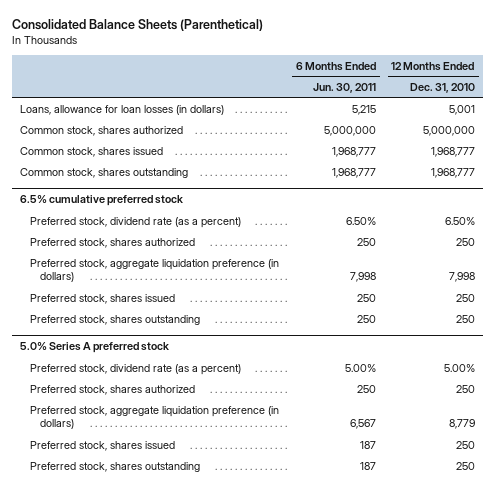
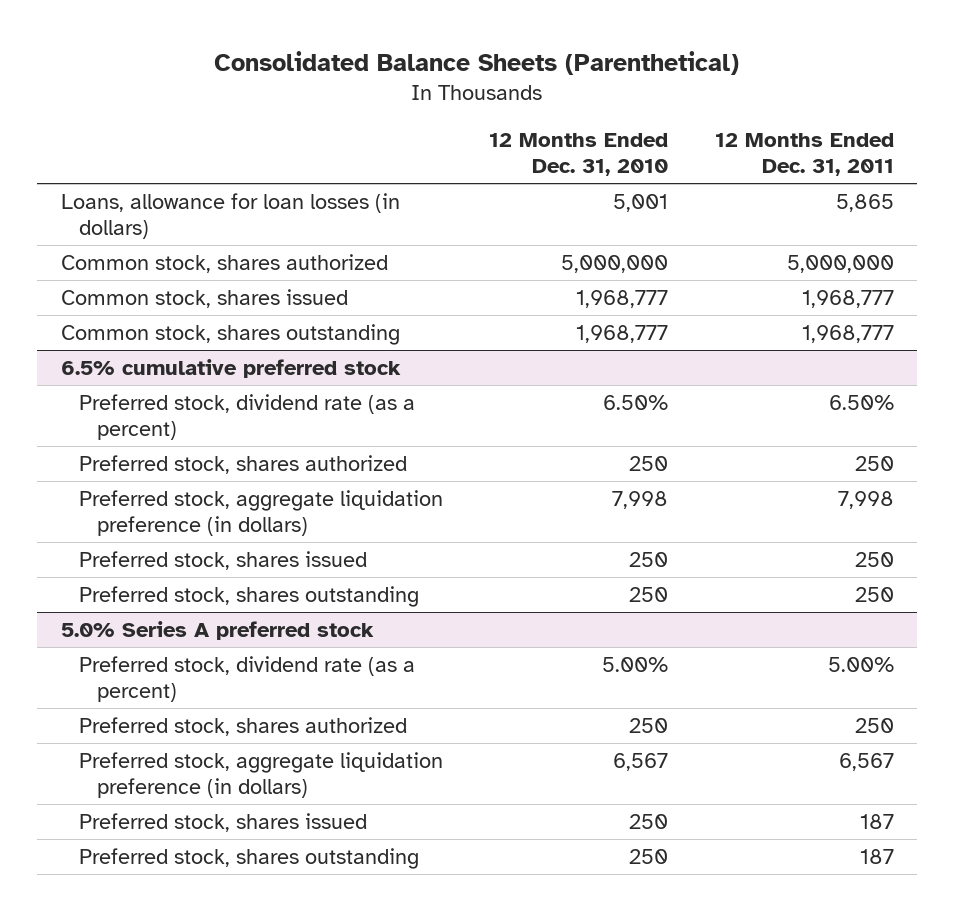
- | 6 Months Ended Jun. 30, 2011 | 12 Months Ended Dec. 31, 2010
+ | 12 Months Ended Dec. 31, 2010 | 12 Months Ended Dec. 31, 2011
@ 5.0% Series A preferred stock
- Preferred stock, aggregate liquidation preference (in dollars) | 6,567 | 8,779
+ Preferred stock, aggregate liquidation preference (in dollars) | 6,567 | 6,567

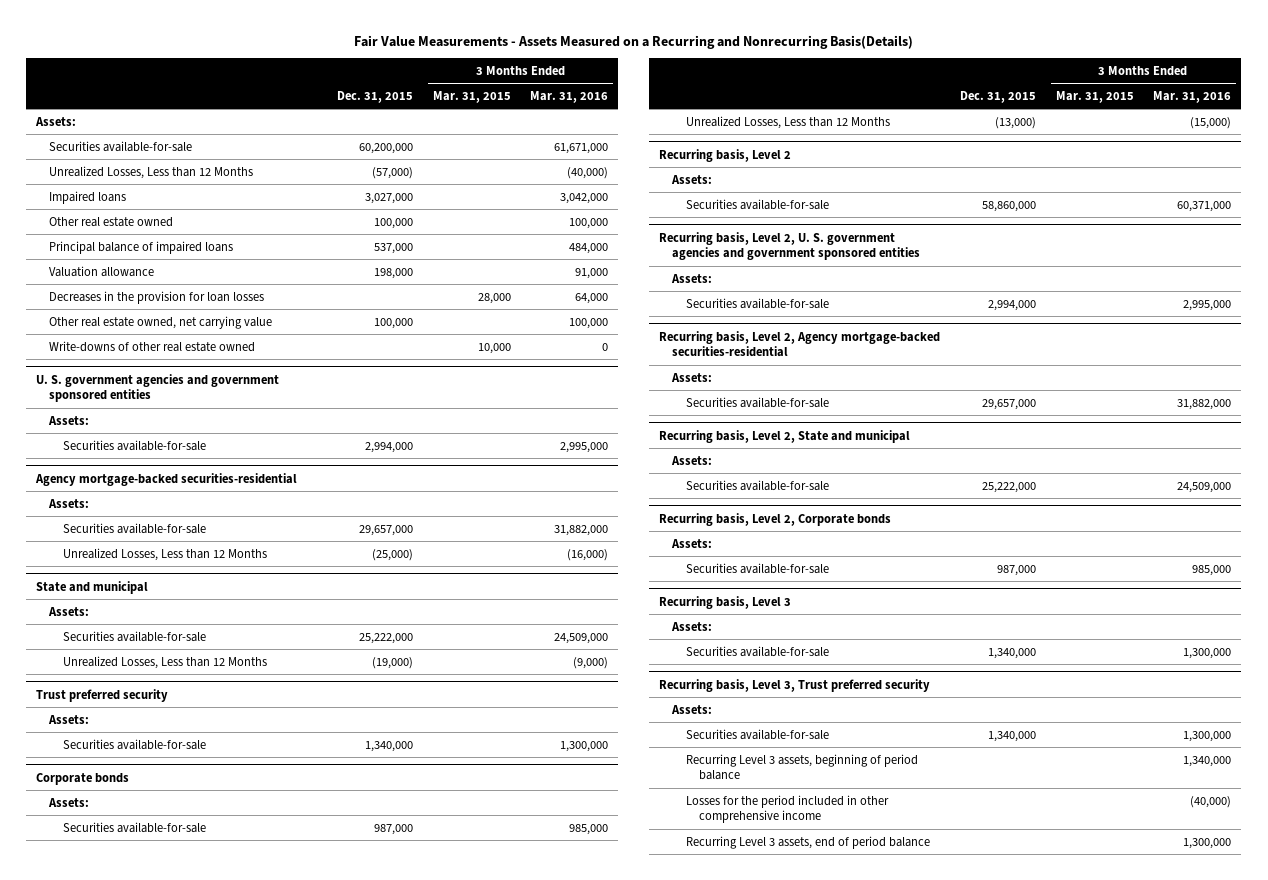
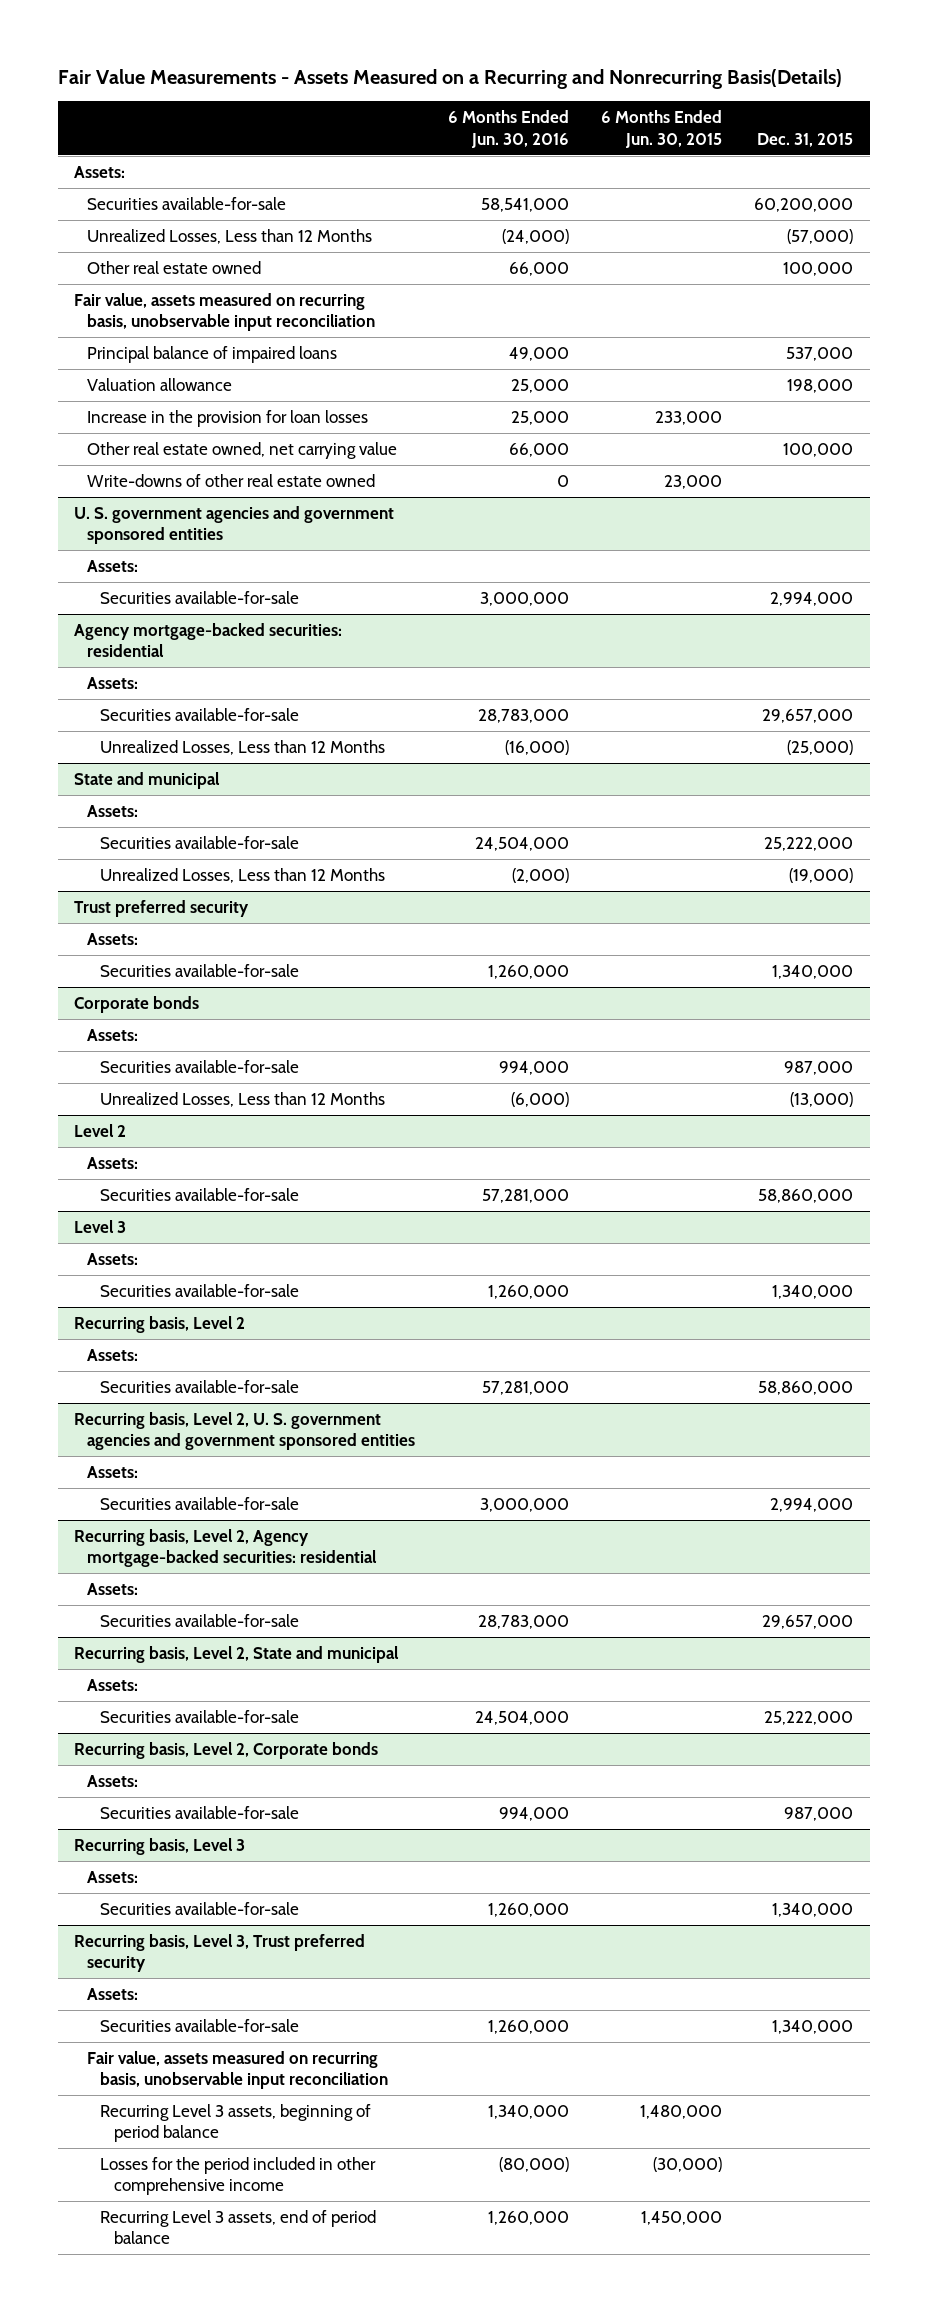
- | Dec. 31, 2015 | 3 Months Ended Mar. 31, 2015 | 3 Months Ended Mar. 31, 2016
+ | 6 Months Ended Jun. 30, 2016 | 6 Months Ended Jun. 30, 2015 | Dec. 31, 2015
- Impaired loans | 3,027,000 | | 3,042,000
+ Fair value, assets measured on recurring basis, unobservable input reconciliation
- Decreases in the provision for loan losses | | 28,000 | 64,000
+ Increase in the provision for loan losses | 25,000 | 233,000 |
- Agency mortgage-backed securities-residential
+ Agency mortgage-backed securities: residential
+ Level 2
+ Assets:
+ Securities available-for-sale | 57,281,000 | | 58,860,000
+ Level 3
+ Assets:
+ Securities available-for-sale | 1,260,000 | | 1,340,000
- Recurring basis, Level 2, Agency mortgage-backed securities-residential
+ Recurring basis, Level 2, Agency mortgage-backed securities: residential
@ Recurring basis, Level 3, Trust preferred security
+ Fair value, assets measured on recurring basis, unobservable input reconciliation

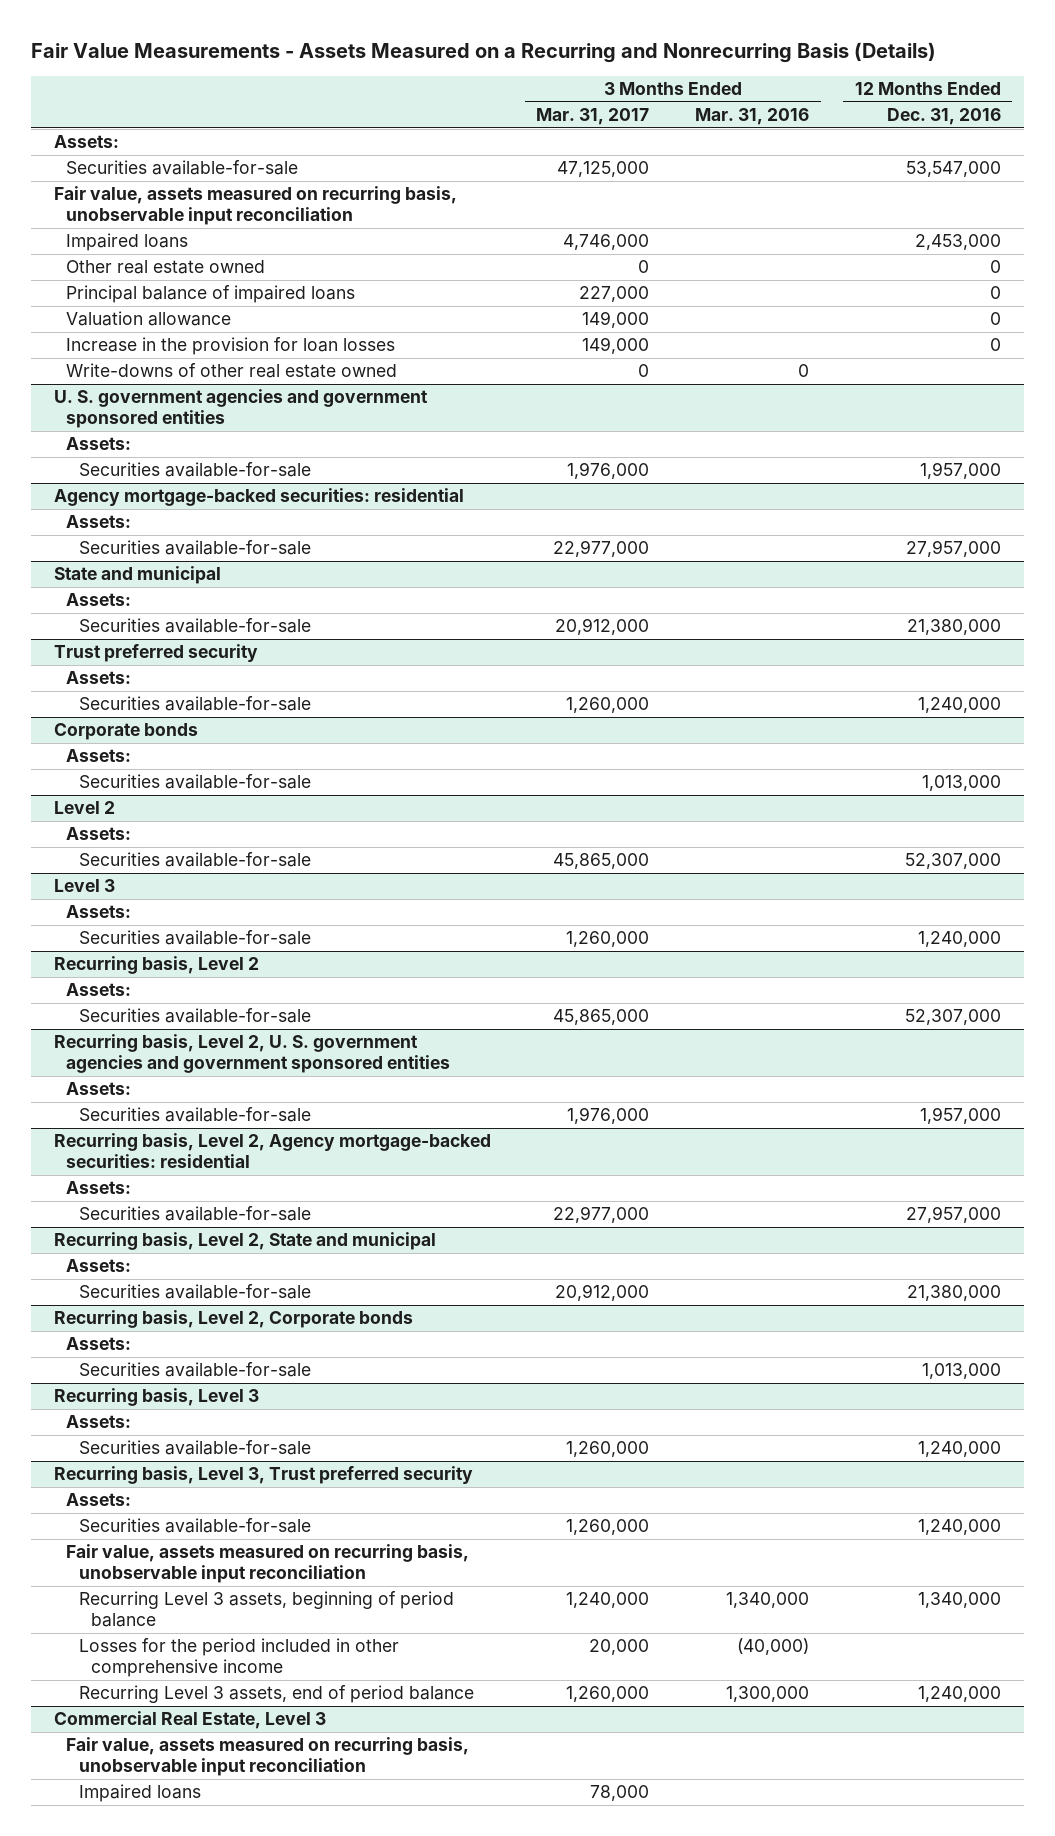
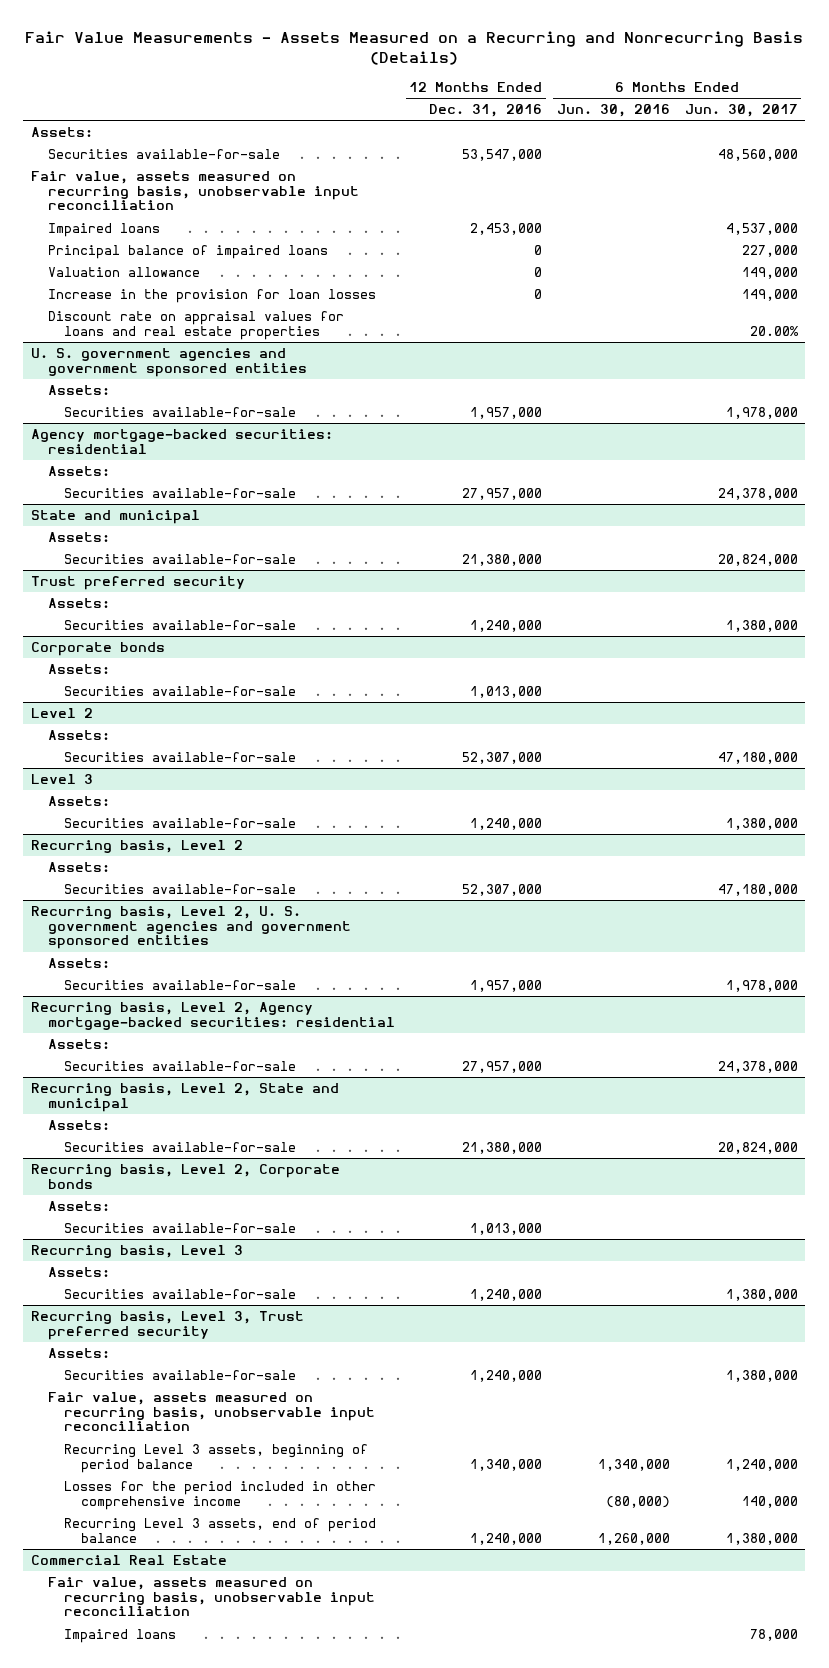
- | 3 Months Ended Mar. 31, 2017 | 3 Months Ended Mar. 31, 2016 | 12 Months Ended Dec. 31, 2016
+ | 12 Months Ended Dec. 31, 2016 | 6 Months Ended Jun. 30, 2016 | 6 Months Ended Jun. 30, 2017
- Other real estate owned | 0 | | 0
- Write-downs of other real estate owned | 0 | 0 |
+ Discount rate on appraisal values for loans and real estate properties | | | 20.00%
- Commercial Real Estate, Level 3
+ Commercial Real Estate

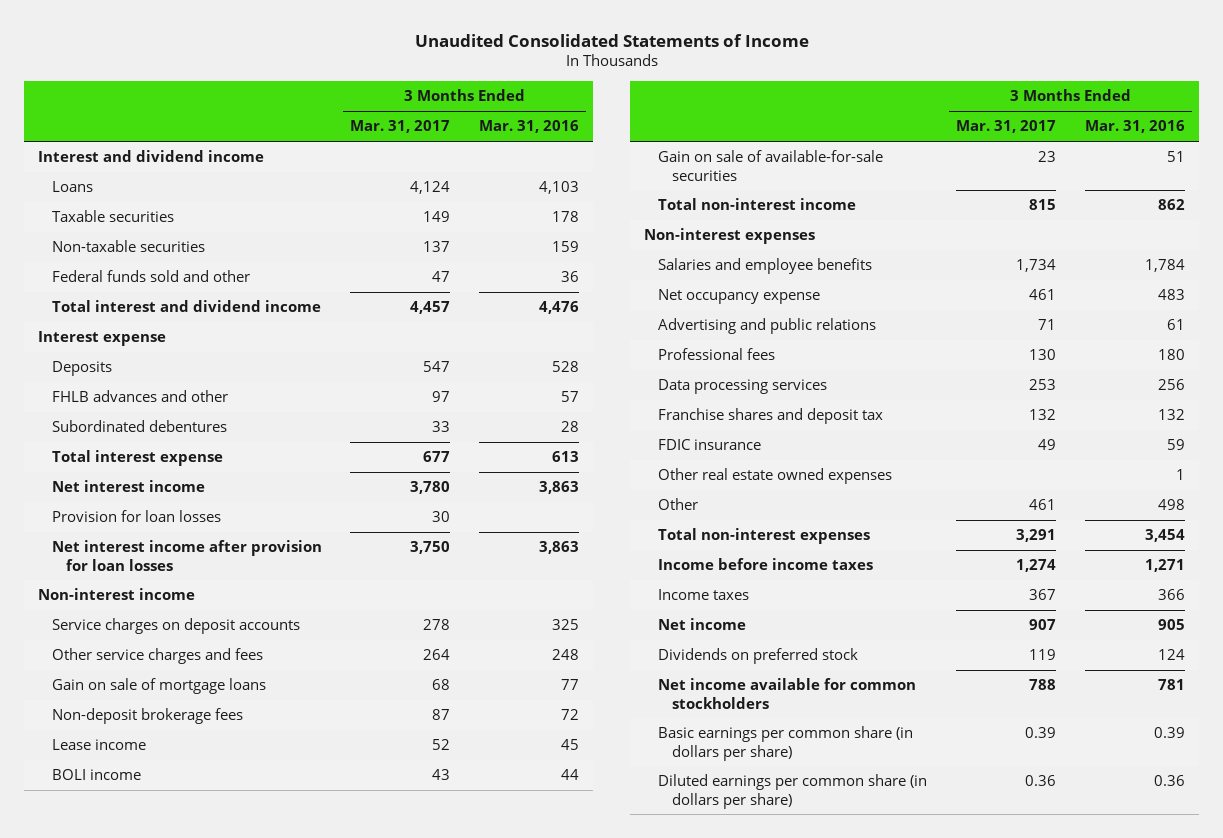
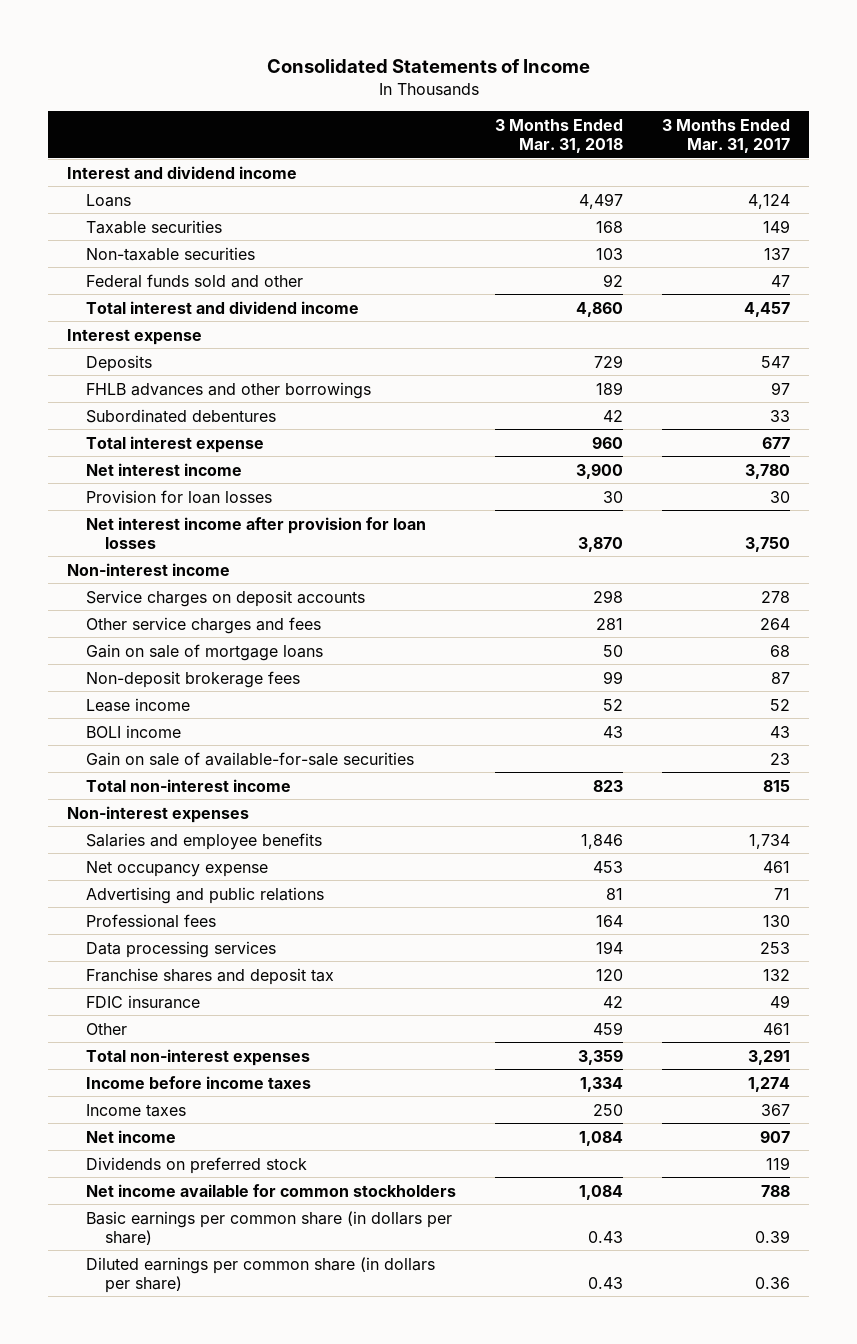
- Unaudited Consolidated Statements of Income
+ Consolidated Statements of Income
- | 3 Months Ended Mar. 31, 2017 | 3 Months Ended Mar. 31, 2016
+ | 3 Months Ended Mar. 31, 2018 | 3 Months Ended Mar. 31, 2017
- FHLB advances and other | 97 | 57
+ FHLB advances and other borrowings | 189 | 97
- Other real estate owned expenses | | 1

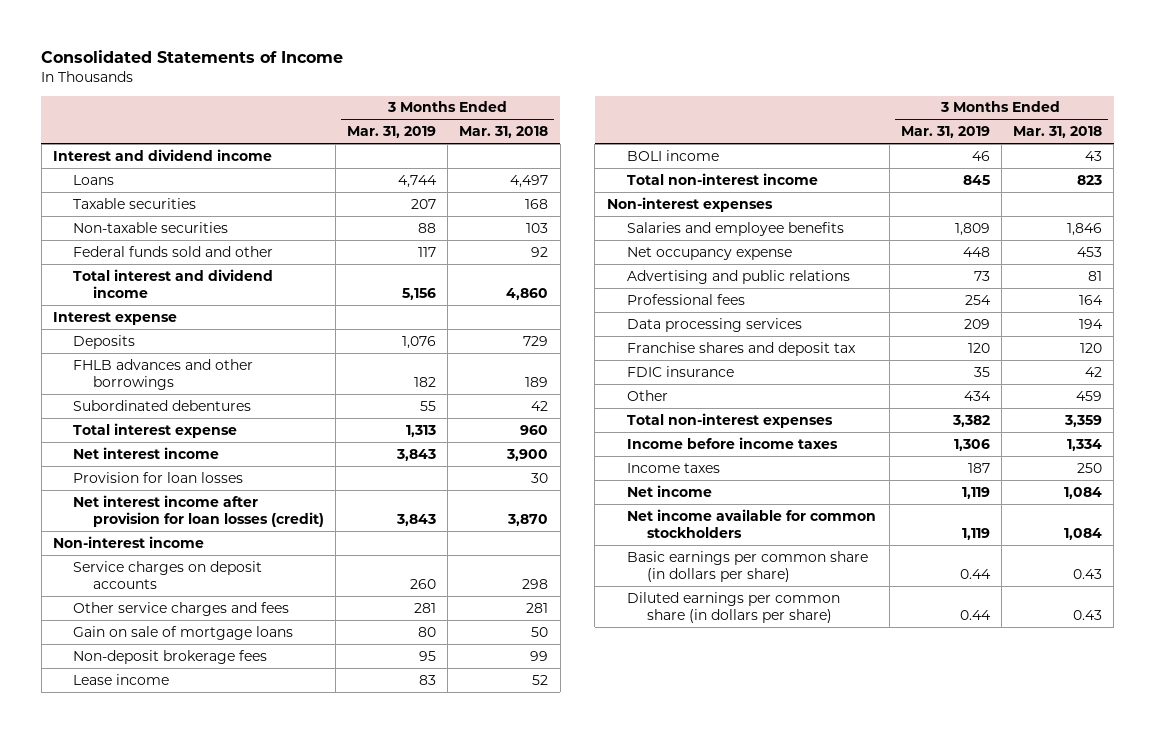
- | 3 Months Ended Mar. 31, 2018 | 3 Months Ended Mar. 31, 2017
+ | 3 Months Ended Mar. 31, 2019 | 3 Months Ended Mar. 31, 2018
- Net interest income after provision for loan losses | 3,870 | 3,750
+ Net interest income after provision for loan losses (credit) | 3,843 | 3,870
- Gain on sale of available-for-sale securities | | 23
- Dividends on preferred stock | | 119

